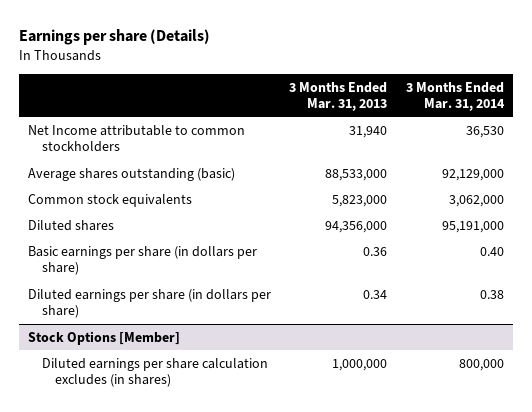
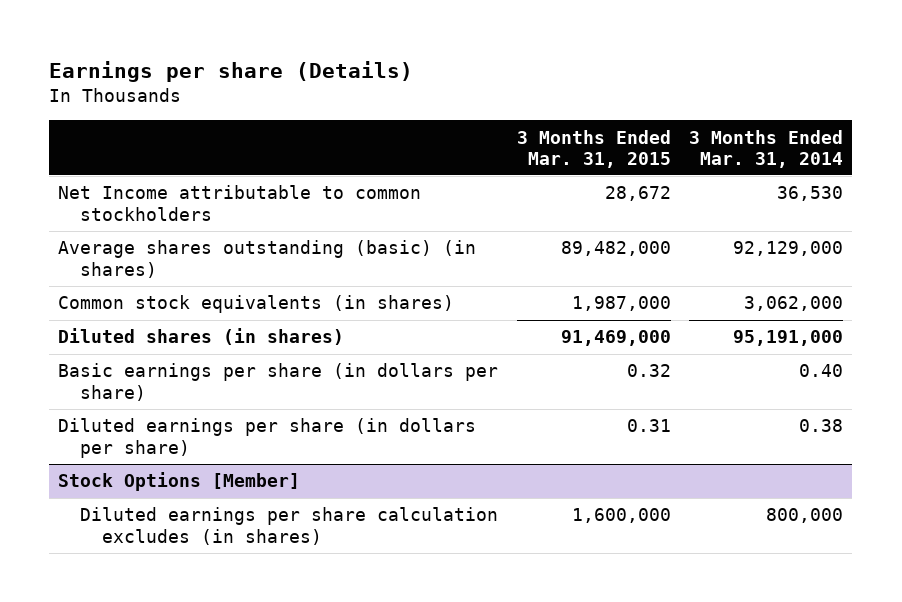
- | 3 Months Ended Mar. 31, 2013 | 3 Months Ended Mar. 31, 2014
+ | 3 Months Ended Mar. 31, 2015 | 3 Months Ended Mar. 31, 2014
- Average shares outstanding (basic) | 88,533,000 | 92,129,000
- Common stock equivalents | 5,823,000 | 3,062,000
- Diluted shares | 94,356,000 | 95,191,000
+ Average shares outstanding (basic) (in shares) | 89,482,000 | 92,129,000
+ Common stock equivalents (in shares) | 1,987,000 | 3,062,000
+ Diluted shares (in shares) | 91,469,000 | 95,191,000

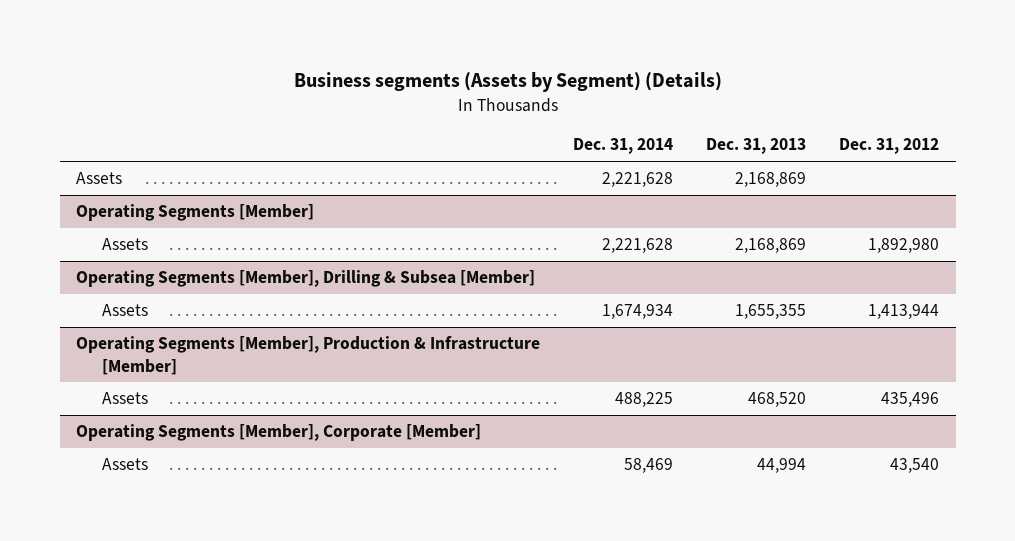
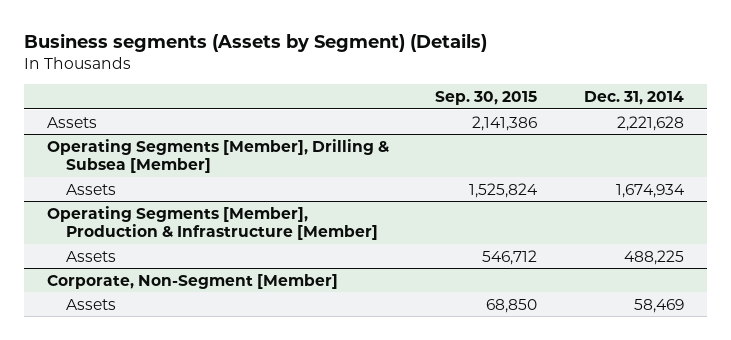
- | Dec. 31, 2014 | Dec. 31, 2013 | Dec. 31, 2012
+ | Sep. 30, 2015 | Dec. 31, 2014
- Operating Segments [Member]
- Assets | 2,221,628 | 2,168,869 | 1,892,980
- Operating Segments [Member], Corporate [Member]
+ Corporate, Non-Segment [Member]

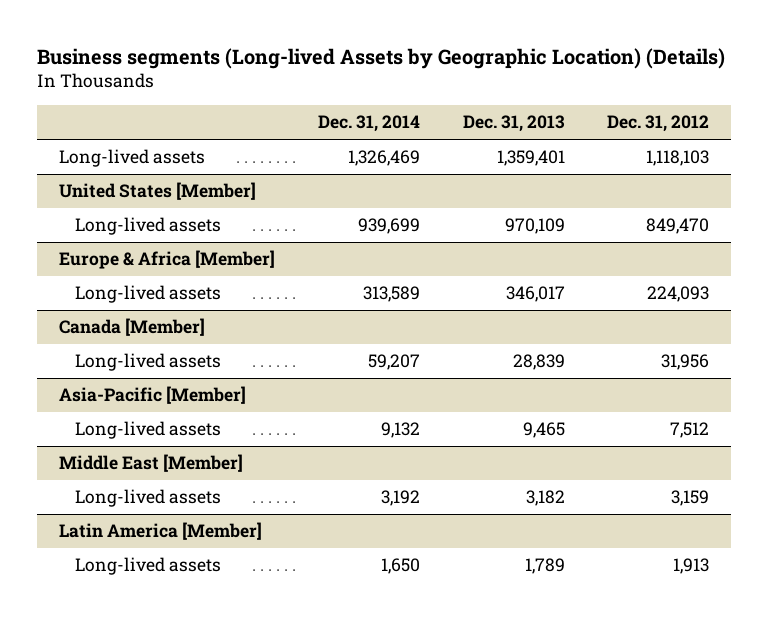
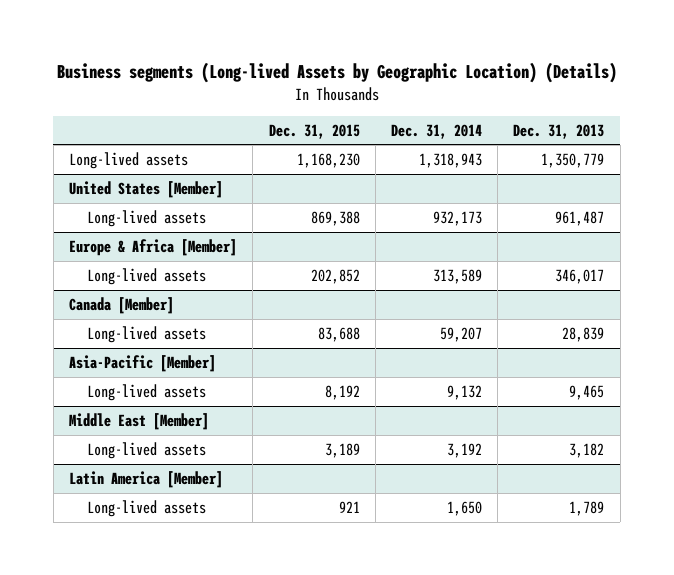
- | Dec. 31, 2014 | Dec. 31, 2013 | Dec. 31, 2012
+ | Dec. 31, 2015 | Dec. 31, 2014 | Dec. 31, 2013
- Long-lived assets | 1,326,469 | 1,359,401 | 1,118,103
+ Long-lived assets | 1,168,230 | 1,318,943 | 1,350,779
@ United States [Member]
- Long-lived assets | 939,699 | 970,109 | 849,470
+ Long-lived assets | 869,388 | 932,173 | 961,487

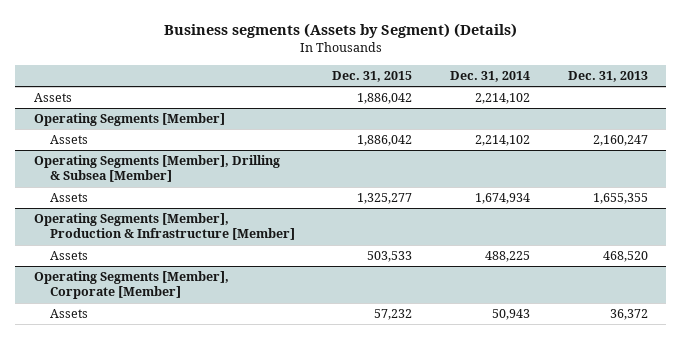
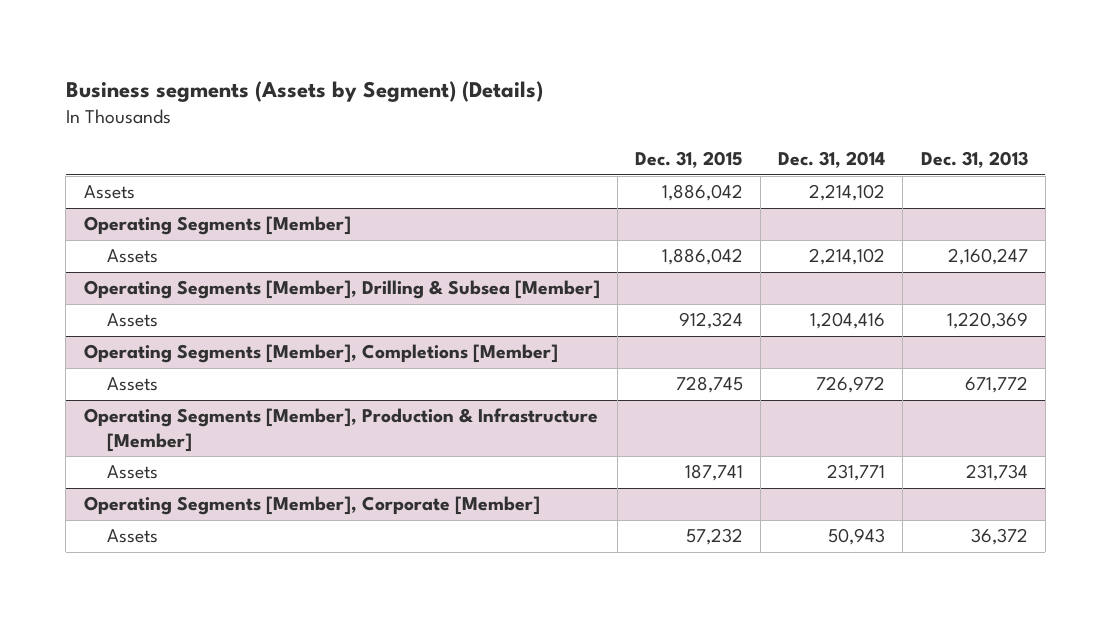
@ Operating Segments [Member], Drilling & Subsea [Member]
- Assets | 1,325,277 | 1,674,934 | 1,655,355
+ Assets | 912,324 | 1,204,416 | 1,220,369
+ Operating Segments [Member], Completions [Member]
+ Assets | 728,745 | 726,972 | 671,772
@ Operating Segments [Member], Production & Infrastructure [Member]
- Assets | 503,533 | 488,225 | 468,520
+ Assets | 187,741 | 231,771 | 231,734

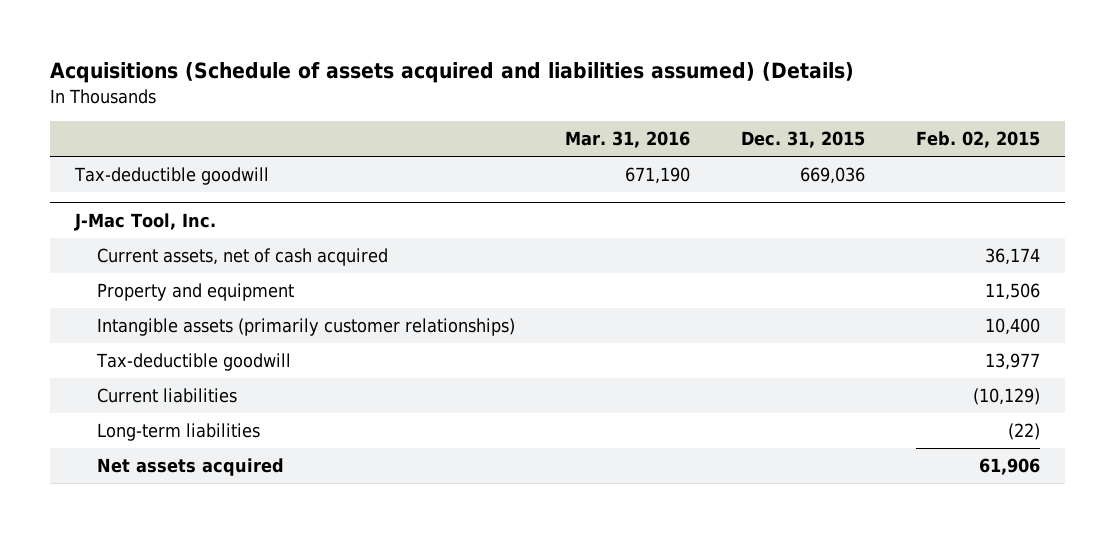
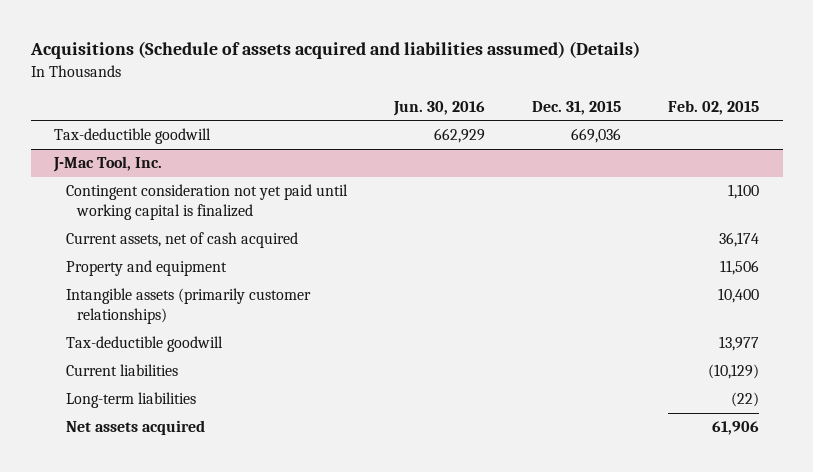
- | Mar. 31, 2016 | Dec. 31, 2015 | Feb. 02, 2015
+ | Jun. 30, 2016 | Dec. 31, 2015 | Feb. 02, 2015
@ J-Mac Tool, Inc.
+ Contingent consideration not yet paid until working capital is finalized | | | 1,100

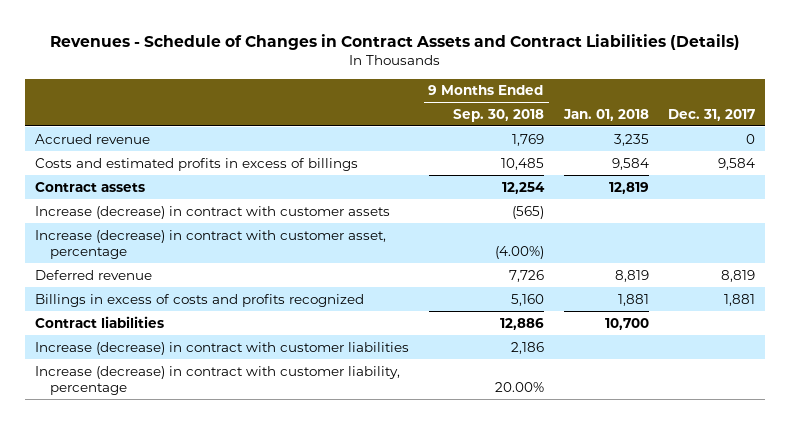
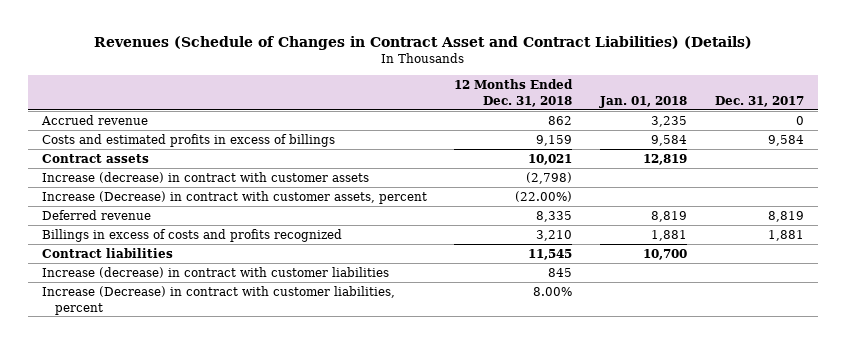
- Revenues - Schedule of Changes in Contract Assets and Contract Liabilities (Details)
+ Revenues (Schedule of Changes in Contract Asset and Contract Liabilities) (Details)
- | 9 Months Ended Sep. 30, 2018 | Jan. 01, 2018 | Dec. 31, 2017
+ | 12 Months Ended Dec. 31, 2018 | Jan. 01, 2018 | Dec. 31, 2017
- Increase (decrease) in contract with customer asset, percentage | (4.00%) | |
+ Increase (Decrease) in contract with customer assets, percent | (22.00%) | |
- Increase (decrease) in contract with customer liability, percentage | 20.00% | |
+ Increase (Decrease) in contract with customer liabilities, percent | 8.00% | |

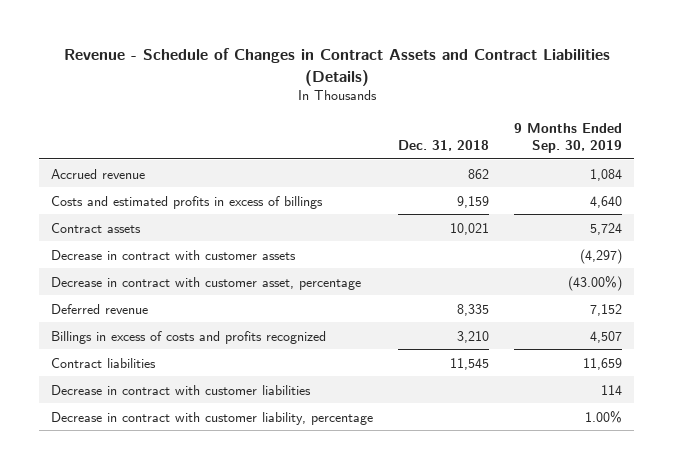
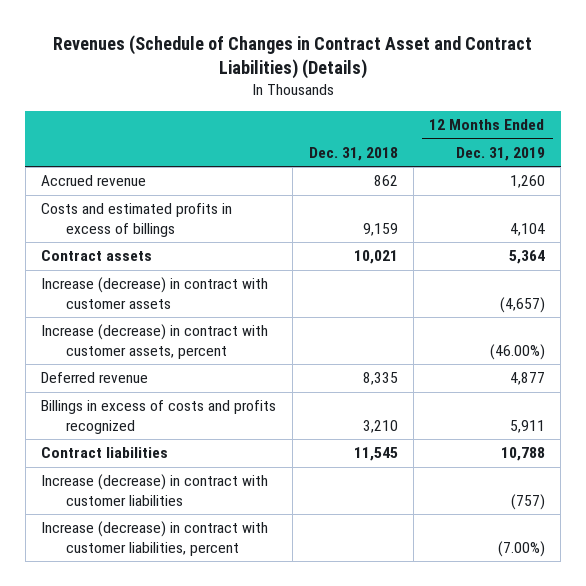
- Revenue - Schedule of Changes in Contract Assets and Contract Liabilities (Details)
+ Revenues (Schedule of Changes in Contract Asset and Contract Liabilities) (Details)
- | Dec. 31, 2018 | 9 Months Ended Sep. 30, 2019
+ | Dec. 31, 2018 | 12 Months Ended Dec. 31, 2019
- Decrease in contract with customer assets | | (4,297)
- Decrease in contract with customer asset, percentage | | (43.00%)
+ Increase (decrease) in contract with customer assets | | (4,657)
+ Increase (decrease) in contract with customer assets, percent | | (46.00%)
- Decrease in contract with customer liabilities | | 114
- Decrease in contract with customer liability, percentage | | 1.00%
+ Increase (decrease) in contract with customer liabilities | | (757)
+ Increase (decrease) in contract with customer liabilities, percent | | (7.00%)

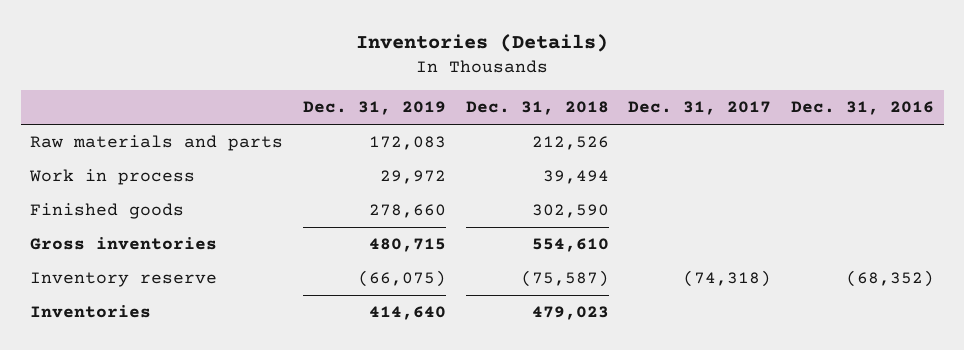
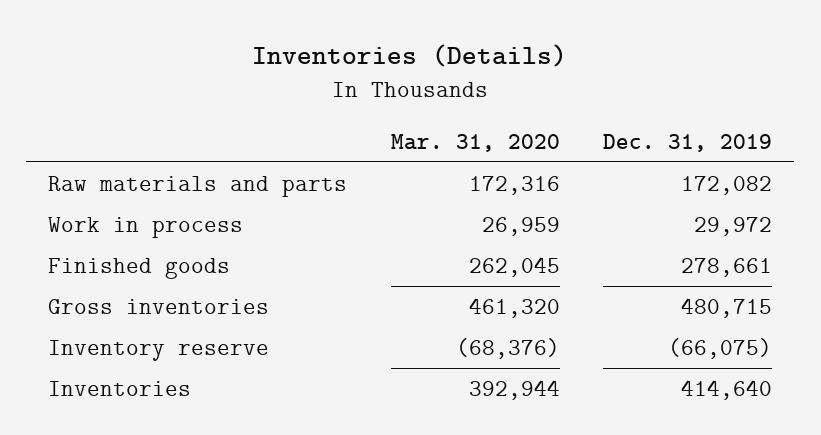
- | Dec. 31, 2019 | Dec. 31, 2018 | Dec. 31, 2017 | Dec. 31, 2016
+ | Mar. 31, 2020 | Dec. 31, 2019
- Raw materials and parts | 172,083 | 212,526 | |
+ Raw materials and parts | 172,316 | 172,082
- Finished goods | 278,660 | 302,590 | |
+ Finished goods | 262,045 | 278,661

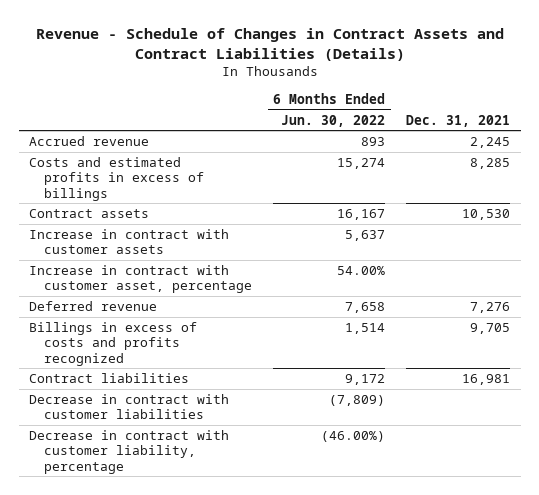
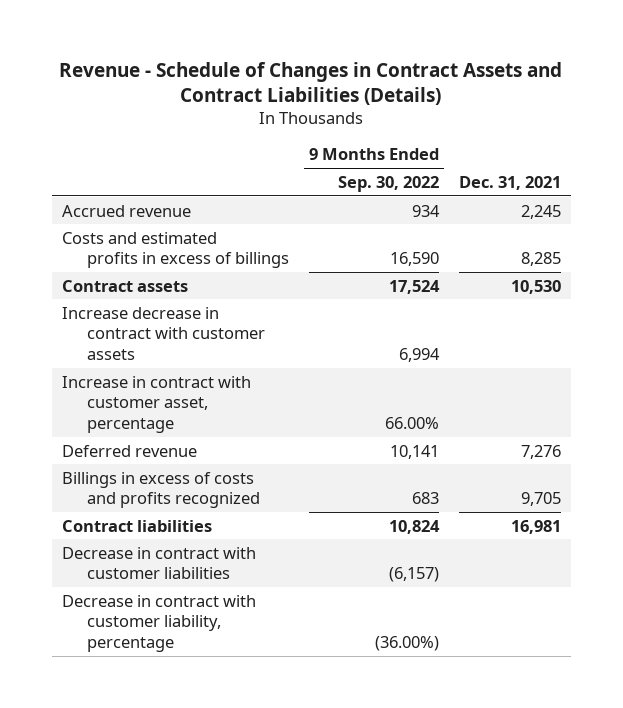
- | 6 Months Ended Jun. 30, 2022 | Dec. 31, 2021
+ | 9 Months Ended Sep. 30, 2022 | Dec. 31, 2021
- Increase in contract with customer assets | 5,637 |
+ Increase decrease in contract with customer assets | 6,994 |

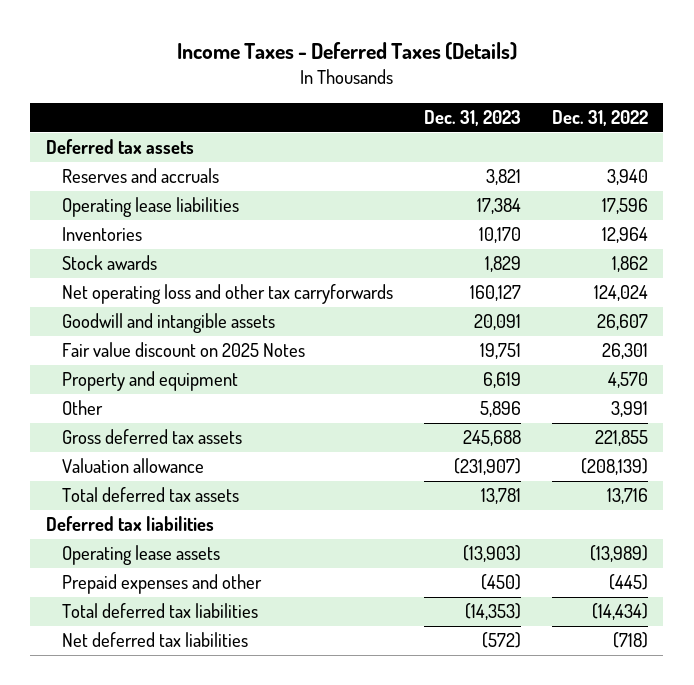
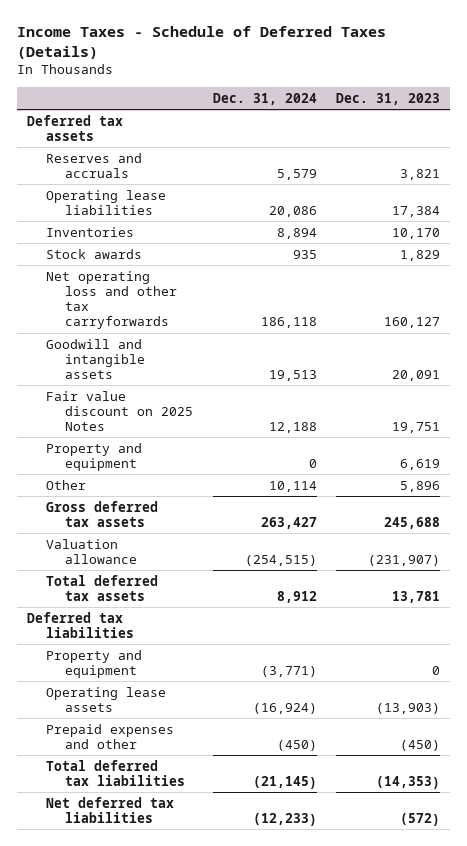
- Income Taxes - Deferred Taxes (Details)
+ Income Taxes - Schedule of Deferred Taxes (Details)
- | Dec. 31, 2023 | Dec. 31, 2022
+ | Dec. 31, 2024 | Dec. 31, 2023
+ Property and equipment | (3,771) | 0

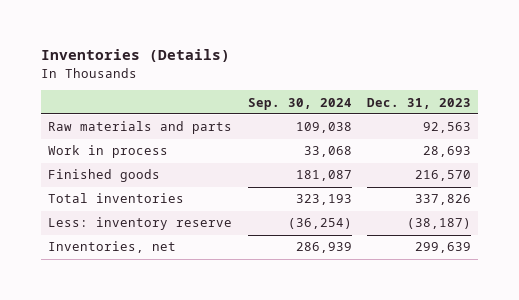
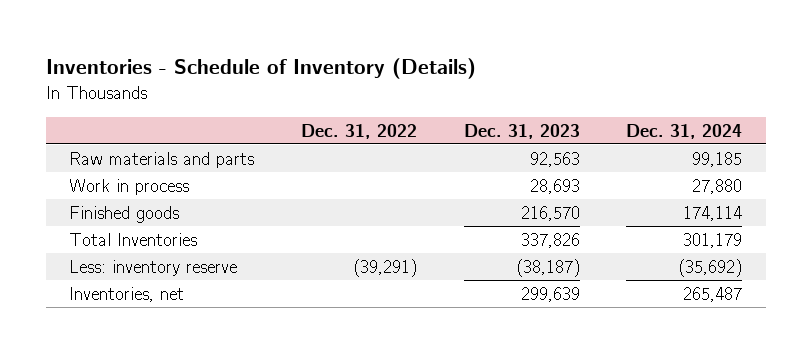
- Inventories (Details)
+ Inventories - Schedule of Inventory (Details)
- | Sep. 30, 2024 | Dec. 31, 2023
+ | Dec. 31, 2022 | Dec. 31, 2023 | Dec. 31, 2024
- Total inventories | 323,193 | 337,826
+ Total Inventories | | 337,826 | 301,179

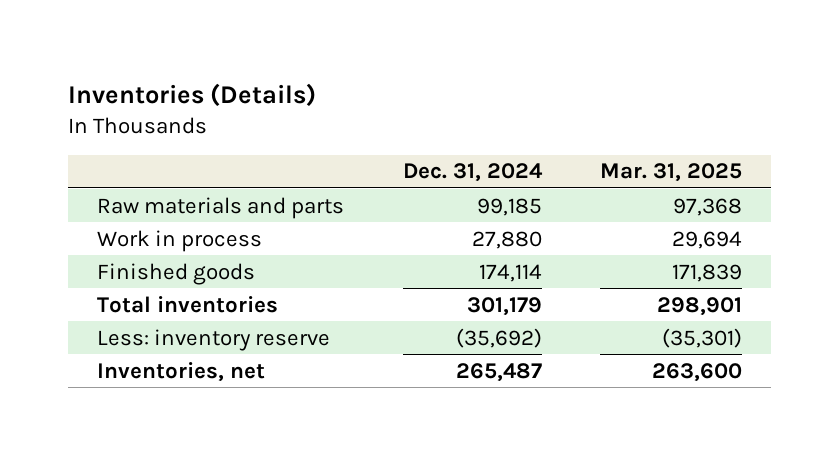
- Inventories - Schedule of Inventory (Details)
+ Inventories (Details)
- | Dec. 31, 2022 | Dec. 31, 2023 | Dec. 31, 2024
+ | Dec. 31, 2024 | Mar. 31, 2025
- Total Inventories | | 337,826 | 301,179
+ Total inventories | 301,179 | 298,901

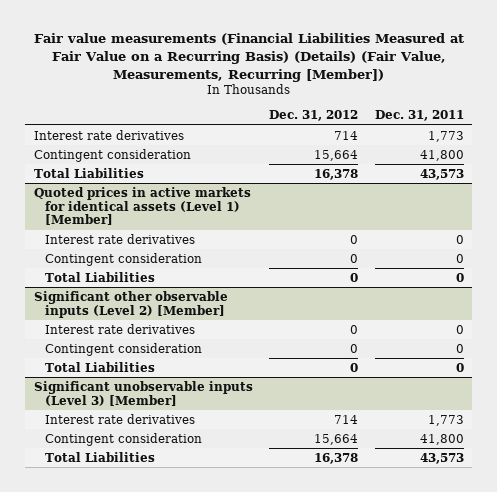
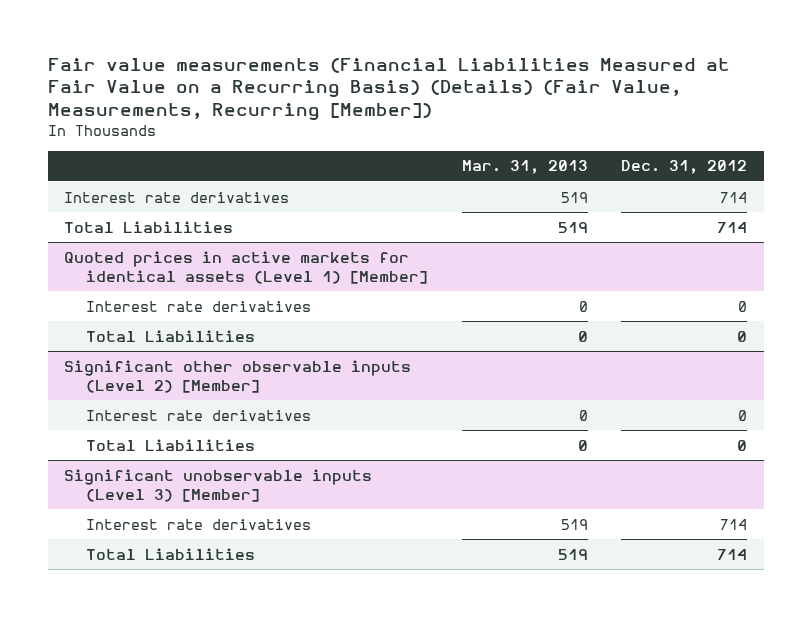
- | Dec. 31, 2012 | Dec. 31, 2011
+ | Mar. 31, 2013 | Dec. 31, 2012
- Contingent consideration | 15,664 | 41,800
- Total Liabilities | 16,378 | 43,573
+ Total Liabilities | 519 | 714
@ Quoted prices in active markets for identical assets (Level 1) [Member]
- Contingent consideration | 0 | 0
@ Significant other observable inputs (Level 2) [Member]
- Contingent consideration | 0 | 0
@ Significant unobservable inputs (Level 3) [Member]
- Contingent consideration | 15,664 | 41,800
- Total Liabilities | 16,378 | 43,573
+ Total Liabilities | 519 | 714

